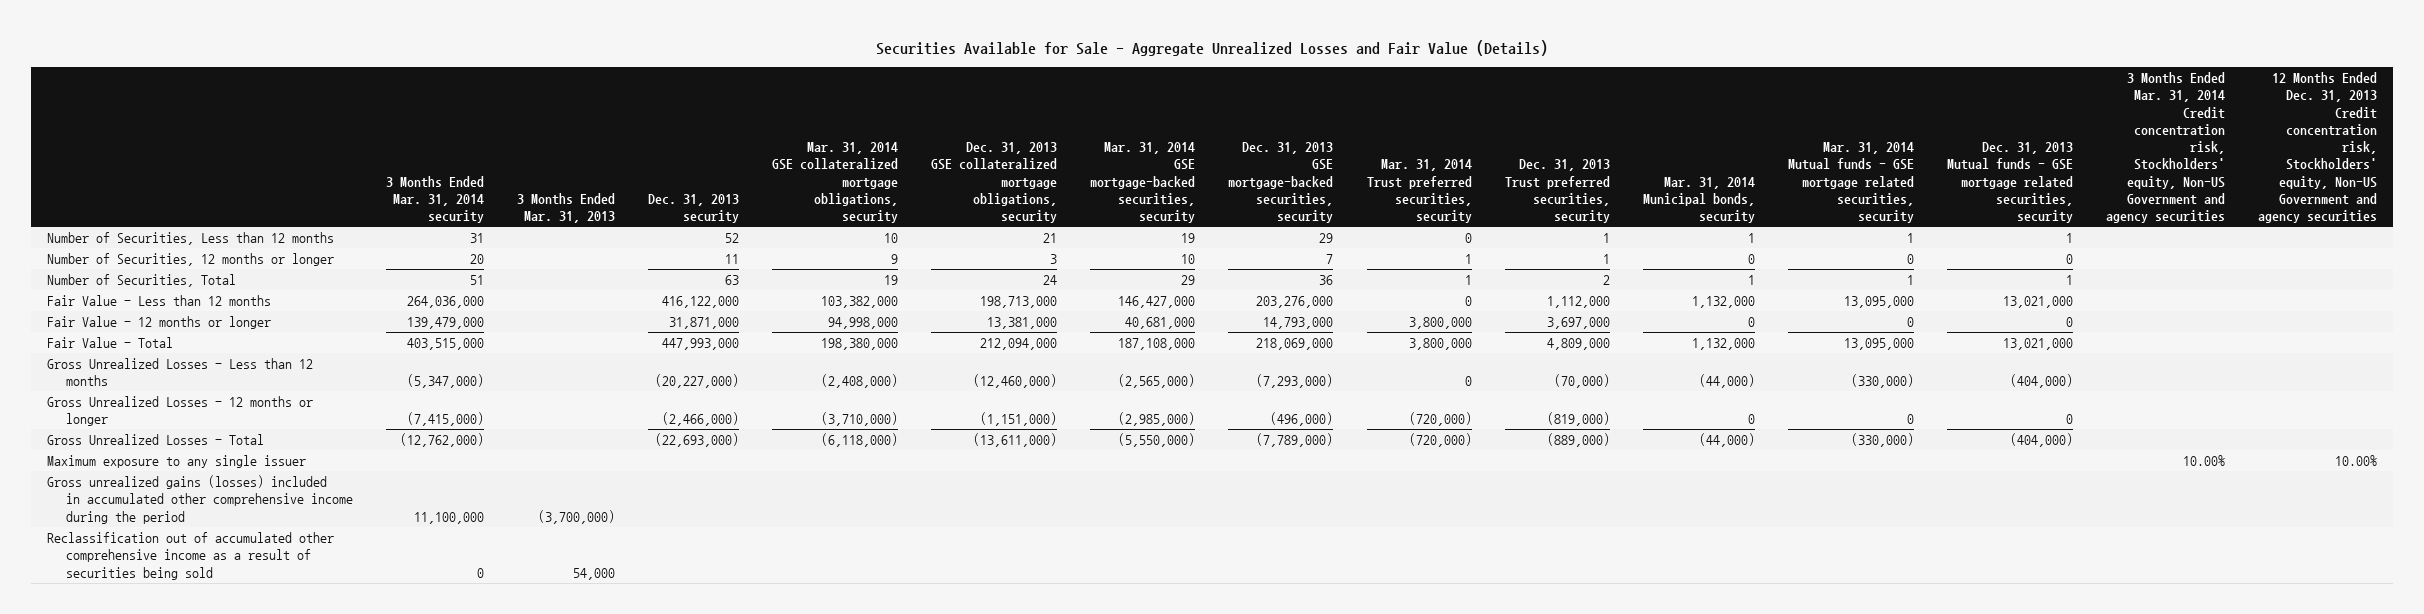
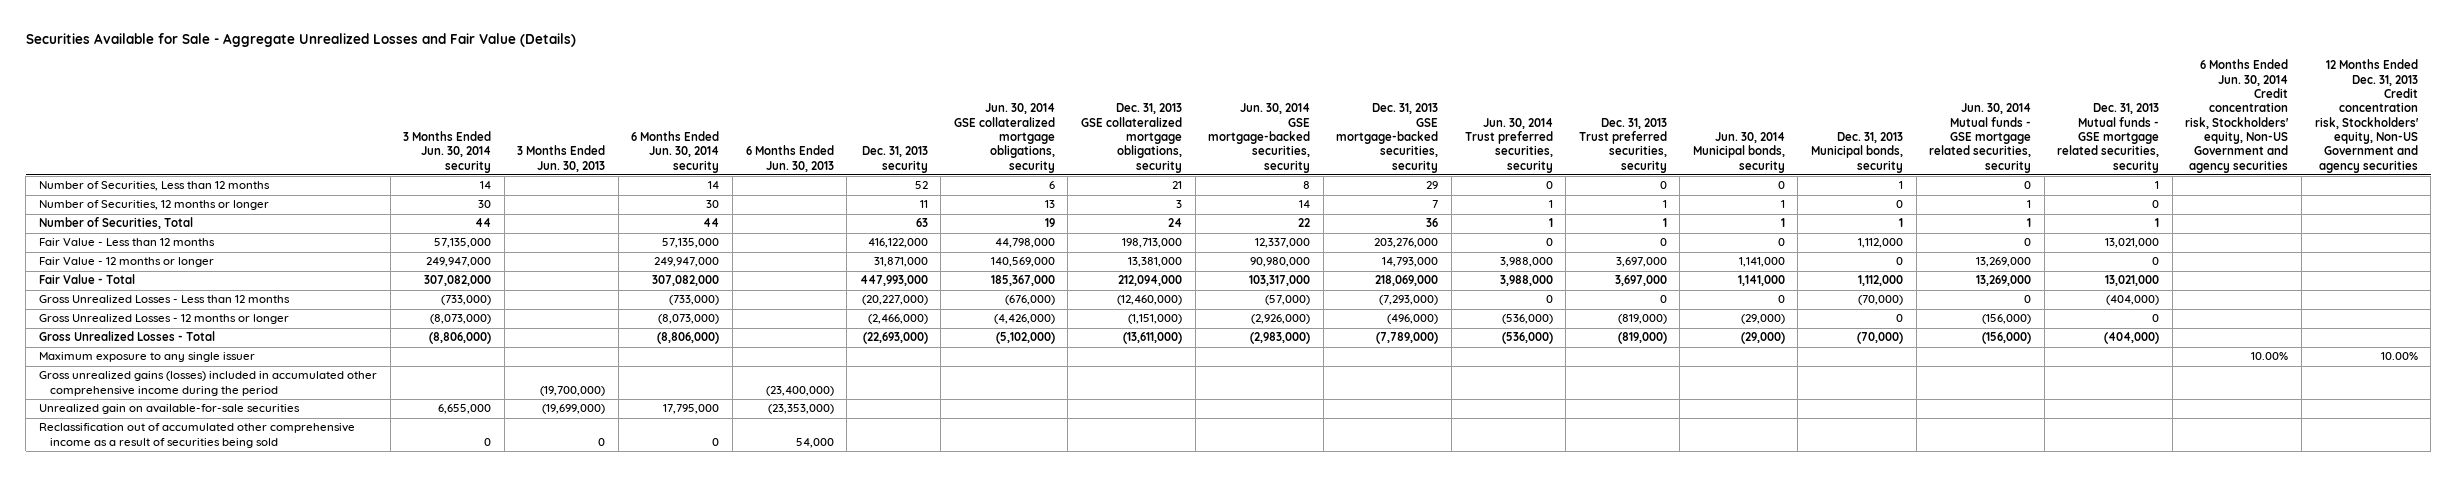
- | 3 Months Ended Mar. 31, 2014 security | 3 Months Ended Mar. 31, 2013 | Dec. 31, 2013 security | Mar. 31, 2014 GSE collateralized mortgage obligations, security | Dec. 31, 2013 GSE collateralized mortgage obligations, security | Mar. 31, 2014 GSE mortgage-backed securities, security | Dec. 31, 2013 GSE mortgage-backed securities, security | Mar. 31, 2014 Trust preferred securities, security | Dec. 31, 2013 Trust preferred securities, security | Mar. 31, 2014 Municipal bonds, security | Mar. 31, 2014 Mutual funds - GSE mortgage related securities, security | Dec. 31, 2013 Mutual funds - GSE mortgage related securities, security | 3 Months Ended Mar. 31, 2014 Credit concentration risk, Stockholders' equity, Non-US Government and agency securities | 12 Months Ended Dec. 31, 2013 Credit concentration risk, Stockholders' equity, Non-US Government and agency securities
+ | 3 Months Ended Jun. 30, 2014 security | 3 Months Ended Jun. 30, 2013 | 6 Months Ended Jun. 30, 2014 security | 6 Months Ended Jun. 30, 2013 | Dec. 31, 2013 security | Jun. 30, 2014 GSE collateralized mortgage obligations, security | Dec. 31, 2013 GSE collateralized mortgage obligations, security | Jun. 30, 2014 GSE mortgage-backed securities, security | Dec. 31, 2013 GSE mortgage-backed securities, security | Jun. 30, 2014 Trust preferred securities, security | Dec. 31, 2013 Trust preferred securities, security | Jun. 30, 2014 Municipal bonds, security | Dec. 31, 2013 Municipal bonds, security | Jun. 30, 2014 Mutual funds - GSE mortgage related securities, security | Dec. 31, 2013 Mutual funds - GSE mortgage related securities, security | 6 Months Ended Jun. 30, 2014 Credit concentration risk, Stockholders' equity, Non-US Government and agency securities | 12 Months Ended Dec. 31, 2013 Credit concentration risk, Stockholders' equity, Non-US Government and agency securities
- Number of Securities, Less than 12 months | 31 | | 52 | 10 | 21 | 19 | 29 | 0 | 1 | 1 | 1 | 1 | |
+ Number of Securities, Less than 12 months | 14 | | 14 | | 52 | 6 | 21 | 8 | 29 | 0 | 0 | 0 | 1 | 0 | 1 | |
- Number of Securities, Total | 51 | | 63 | 19 | 24 | 29 | 36 | 1 | 2 | 1 | 1 | 1 | |
- Fair Value - Less than 12 months | 264,036,000 | | 416,122,000 | 103,382,000 | 198,713,000 | 146,427,000 | 203,276,000 | 0 | 1,112,000 | 1,132,000 | 13,095,000 | 13,021,000 | |
+ Number of Securities, Total | 44 | | 44 | | 63 | 19 | 24 | 22 | 36 | 1 | 1 | 1 | 1 | 1 | 1 | |
+ Fair Value - Less than 12 months | 57,135,000 | | 57,135,000 | | 416,122,000 | 44,798,000 | 198,713,000 | 12,337,000 | 203,276,000 | 0 | 0 | 0 | 1,112,000 | 0 | 13,021,000 | |
- Fair Value - Total | 403,515,000 | | 447,993,000 | 198,380,000 | 212,094,000 | 187,108,000 | 218,069,000 | 3,800,000 | 4,809,000 | 1,132,000 | 13,095,000 | 13,021,000 | |
- Gross Unrealized Losses - Less than 12 months | (5,347,000) | | (20,227,000) | (2,408,000) | (12,460,000) | (2,565,000) | (7,293,000) | 0 | (70,000) | (44,000) | (330,000) | (404,000) | |
+ Fair Value - Total | 307,082,000 | | 307,082,000 | | 447,993,000 | 185,367,000 | 212,094,000 | 103,317,000 | 218,069,000 | 3,988,000 | 3,697,000 | 1,141,000 | 1,112,000 | 13,269,000 | 13,021,000 | |
+ Gross Unrealized Losses - Less than 12 months | (733,000) | | (733,000) | | (20,227,000) | (676,000) | (12,460,000) | (57,000) | (7,293,000) | 0 | 0 | 0 | (70,000) | 0 | (404,000) | |
- Gross Unrealized Losses - Total | (12,762,000) | | (22,693,000) | (6,118,000) | (13,611,000) | (5,550,000) | (7,789,000) | (720,000) | (889,000) | (44,000) | (330,000) | (404,000) | |
+ Gross Unrealized Losses - Total | (8,806,000) | | (8,806,000) | | (22,693,000) | (5,102,000) | (13,611,000) | (2,983,000) | (7,789,000) | (536,000) | (819,000) | (29,000) | (70,000) | (156,000) | (404,000) | |
+ Unrealized gain on available-for-sale securities | 6,655,000 | (19,699,000) | 17,795,000 | (23,353,000) | | | | | | | | | | | | |

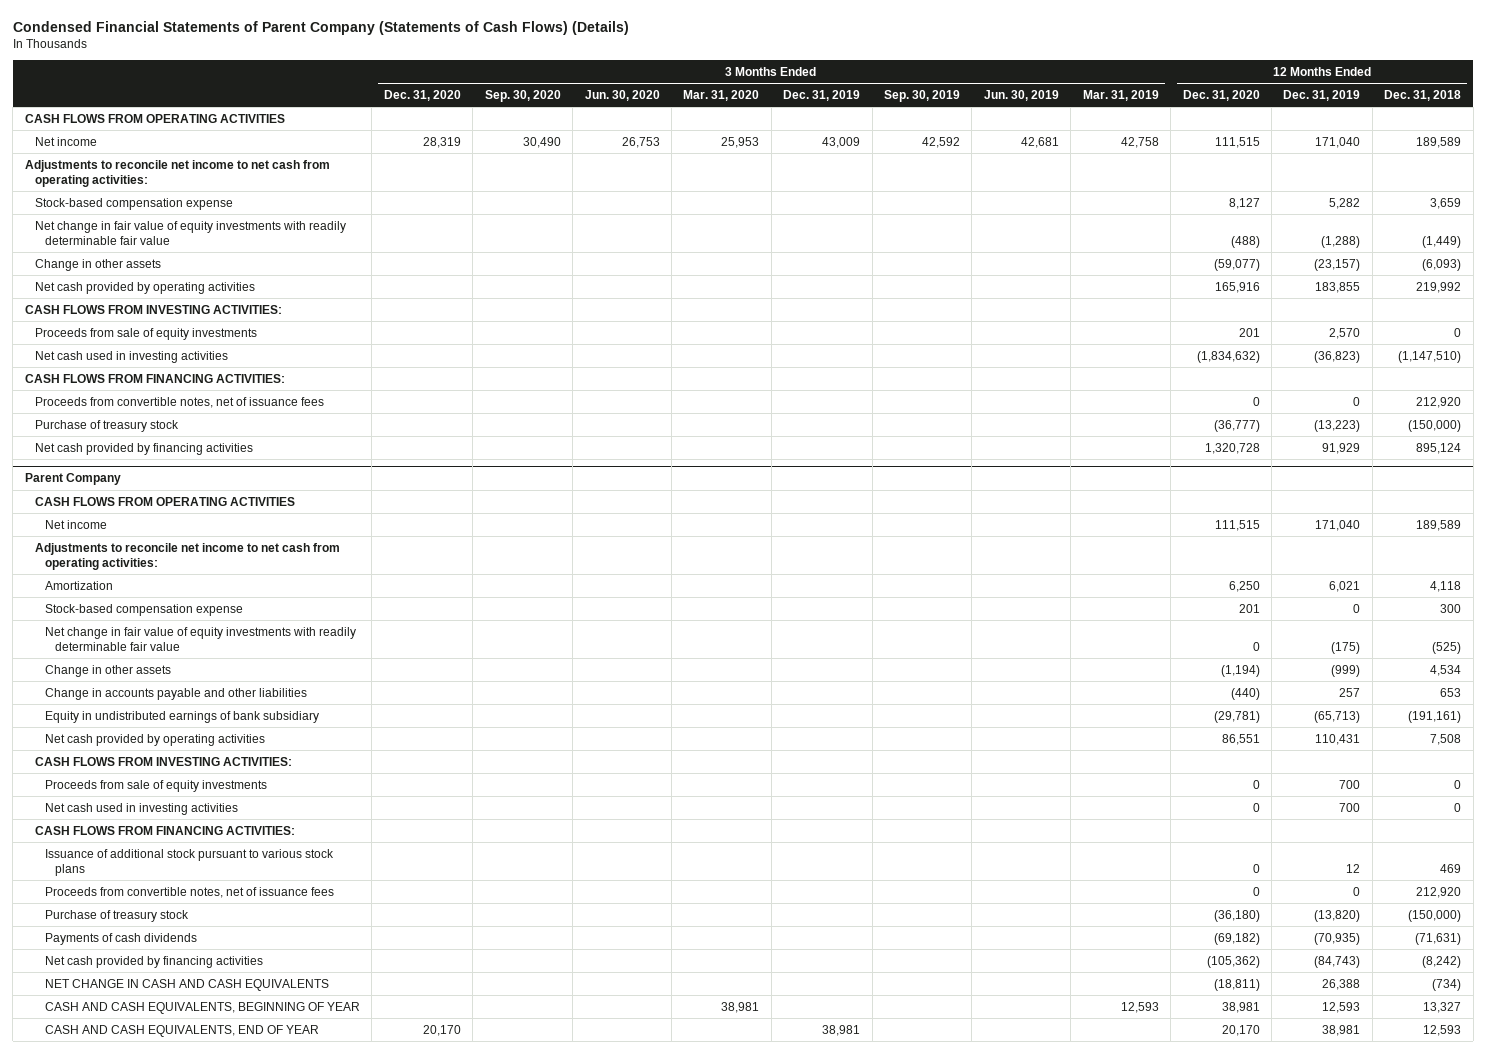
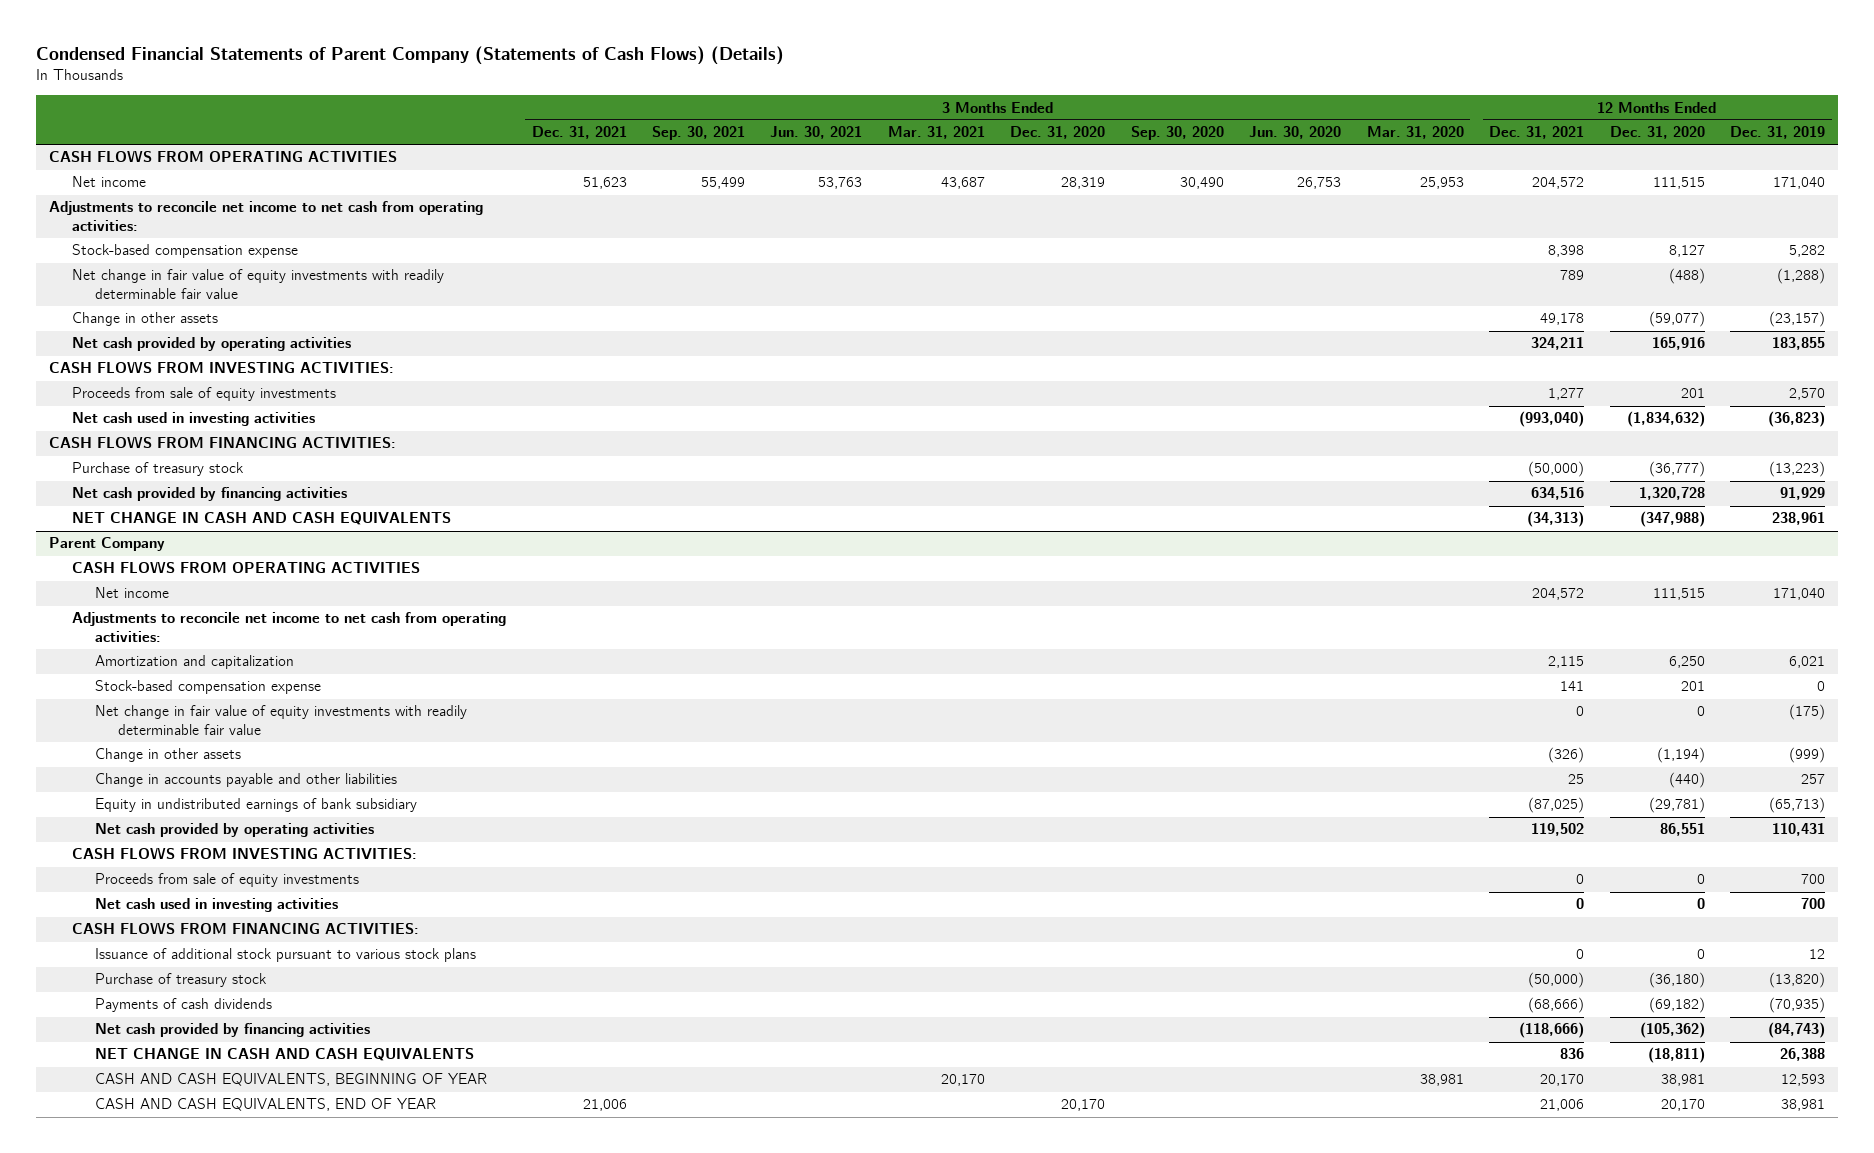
- | 3 Months Ended Dec. 31, 2020 | 3 Months Ended Sep. 30, 2020 | 3 Months Ended Jun. 30, 2020 | 3 Months Ended Mar. 31, 2020 | 3 Months Ended Dec. 31, 2019 | 3 Months Ended Sep. 30, 2019 | 3 Months Ended Jun. 30, 2019 | 3 Months Ended Mar. 31, 2019 | 12 Months Ended Dec. 31, 2020 | 12 Months Ended Dec. 31, 2019 | 12 Months Ended Dec. 31, 2018
+ | 3 Months Ended Dec. 31, 2021 | 3 Months Ended Sep. 30, 2021 | 3 Months Ended Jun. 30, 2021 | 3 Months Ended Mar. 31, 2021 | 3 Months Ended Dec. 31, 2020 | 3 Months Ended Sep. 30, 2020 | 3 Months Ended Jun. 30, 2020 | 3 Months Ended Mar. 31, 2020 | 12 Months Ended Dec. 31, 2021 | 12 Months Ended Dec. 31, 2020 | 12 Months Ended Dec. 31, 2019
- Proceeds from convertible notes, net of issuance fees | | | | | | | | | 0 | 0 | 212,920
+ NET CHANGE IN CASH AND CASH EQUIVALENTS | | | | | | | | | (34,313) | (347,988) | 238,961
@ Parent Company
- Amortization | | | | | | | | | 6,250 | 6,021 | 4,118
+ Amortization and capitalization | | | | | | | | | 2,115 | 6,250 | 6,021
- Proceeds from convertible notes, net of issuance fees | | | | | | | | | 0 | 0 | 212,920

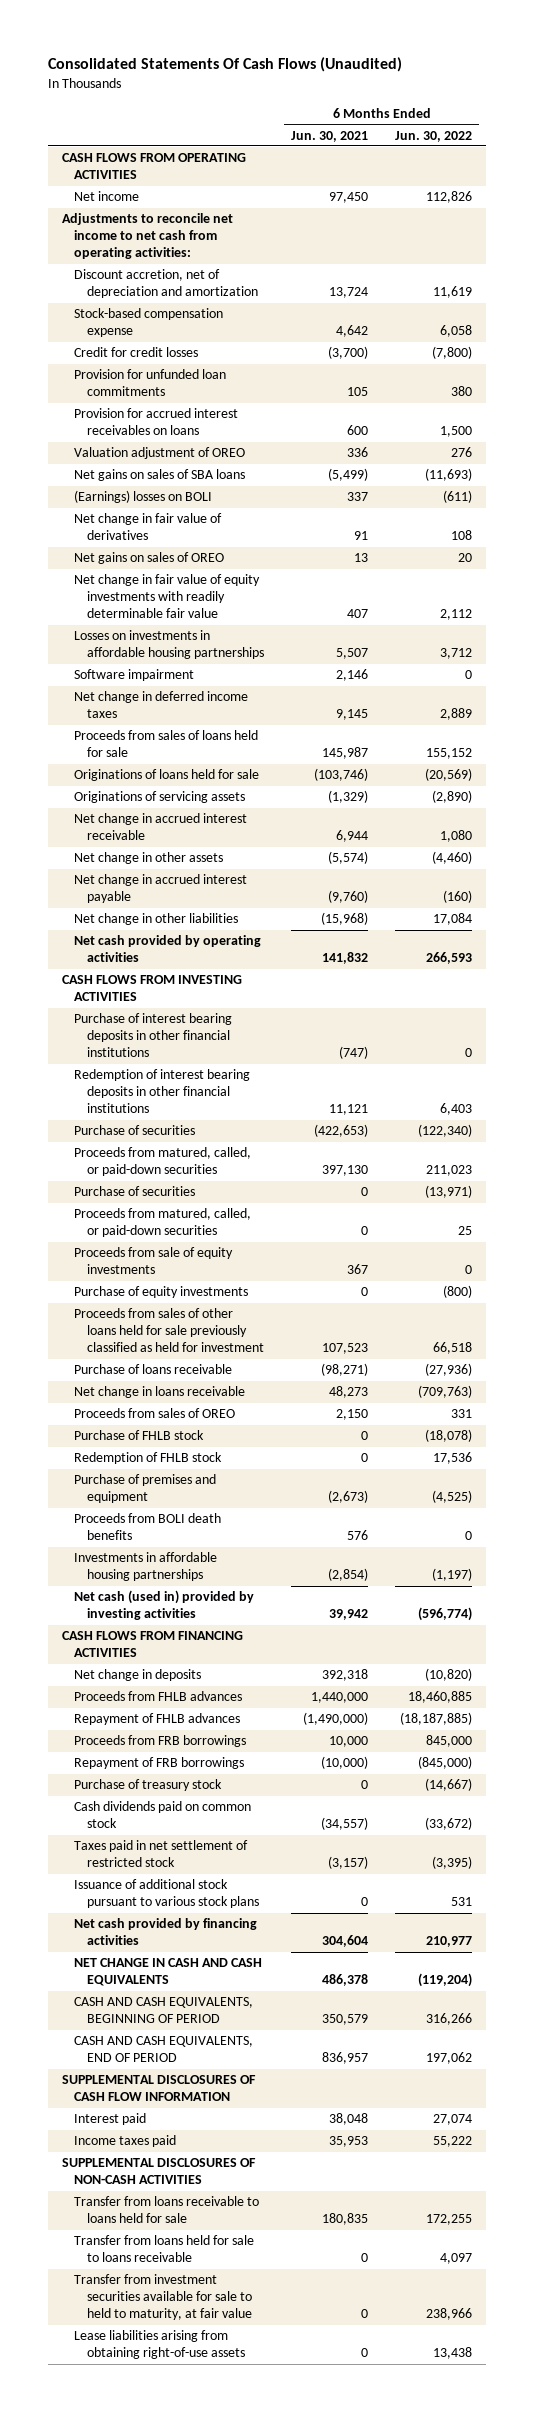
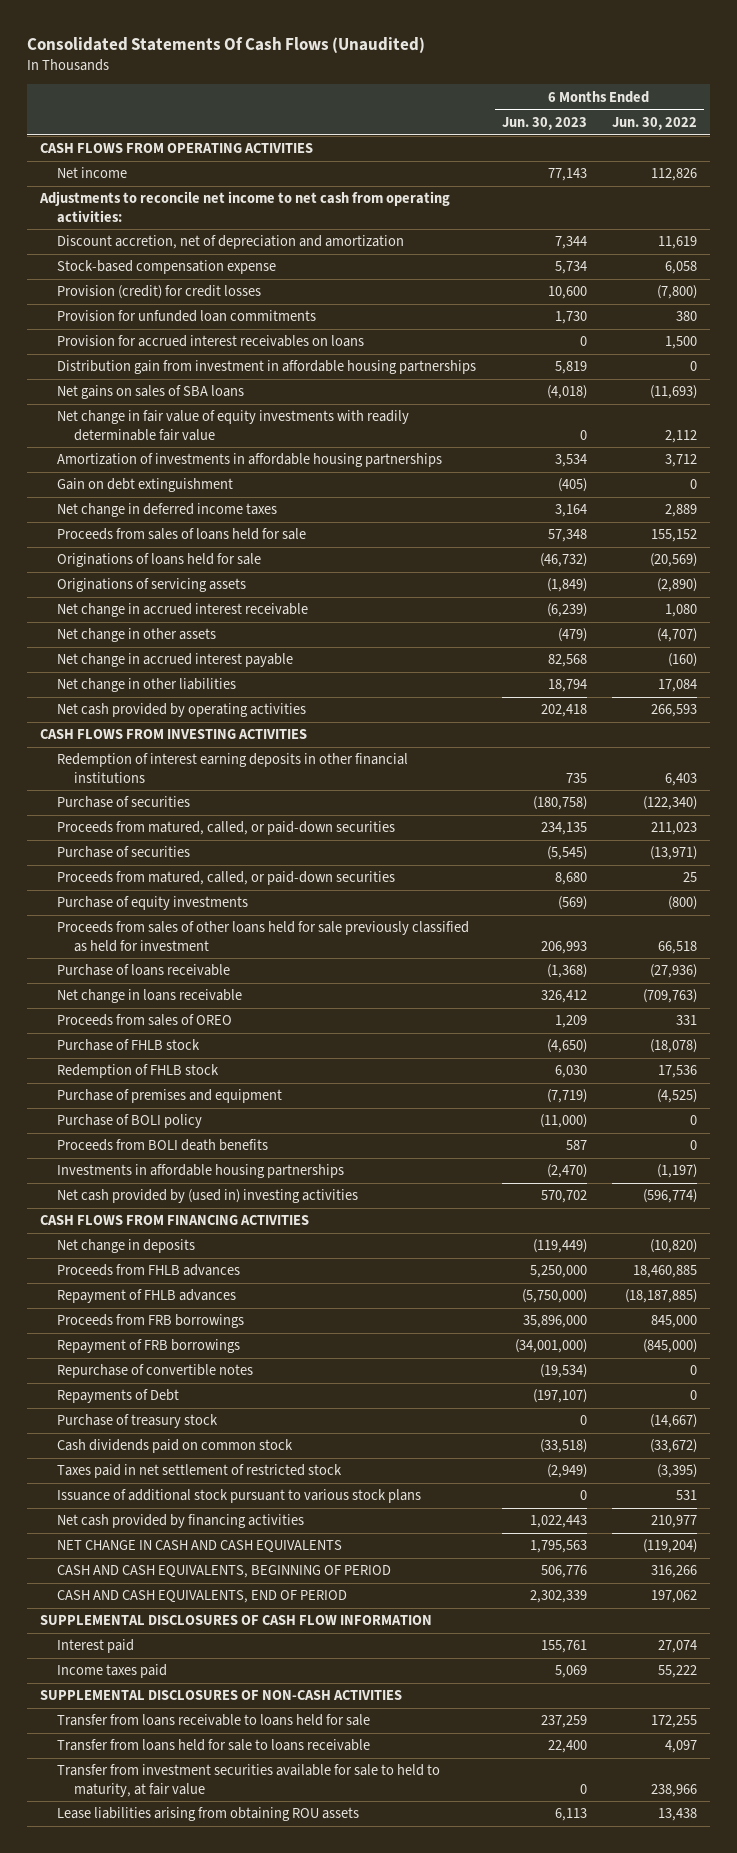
- | 6 Months Ended Jun. 30, 2021 | 6 Months Ended Jun. 30, 2022
+ | 6 Months Ended Jun. 30, 2023 | 6 Months Ended Jun. 30, 2022
- Credit for credit losses | (3,700) | (7,800)
+ Provision (credit) for credit losses | 10,600 | (7,800)
- Valuation adjustment of OREO | 336 | 276
+ Distribution gain from investment in affordable housing partnerships | 5,819 | 0
- (Earnings) losses on BOLI | 337 | (611)
- Net change in fair value of derivatives | 91 | 108
- Net gains on sales of OREO | 13 | 20
- Losses on investments in affordable housing partnerships | 5,507 | 3,712
- Software impairment | 2,146 | 0
+ Amortization of investments in affordable housing partnerships | 3,534 | 3,712
+ Gain on debt extinguishment | (405) | 0
- Net change in other assets | (5,574) | (4,460)
+ Net change in other assets | (479) | (4,707)
- Purchase of interest bearing deposits in other financial institutions | (747) | 0
- Redemption of interest bearing deposits in other financial institutions | 11,121 | 6,403
+ Redemption of interest earning deposits in other financial institutions | 735 | 6,403
- Proceeds from sale of equity investments | 367 | 0
+ Purchase of BOLI policy | (11,000) | 0
- Net cash (used in) provided by investing activities | 39,942 | (596,774)
+ Net cash provided by (used in) investing activities | 570,702 | (596,774)
+ Repurchase of convertible notes | (19,534) | 0
+ Repayments of Debt | (197,107) | 0
- Lease liabilities arising from obtaining right-of-use assets | 0 | 13,438
+ Lease liabilities arising from obtaining ROU assets | 6,113 | 13,438

